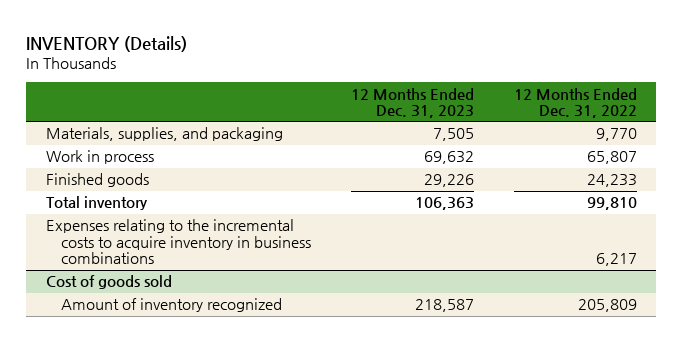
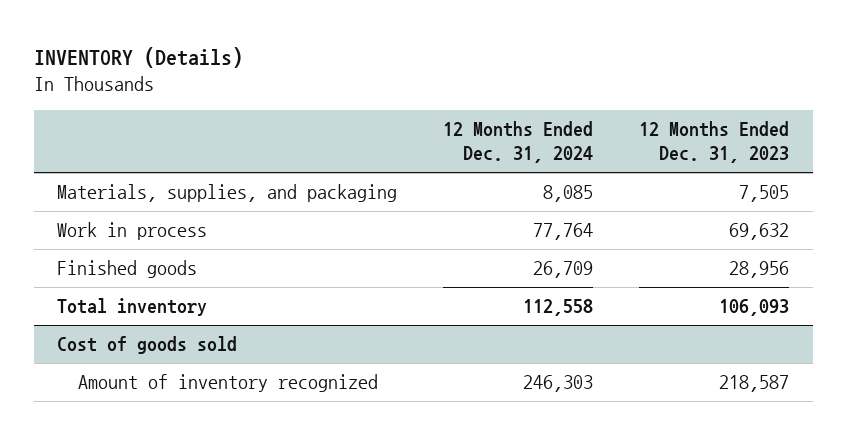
- | 12 Months Ended Dec. 31, 2023 | 12 Months Ended Dec. 31, 2022
+ | 12 Months Ended Dec. 31, 2024 | 12 Months Ended Dec. 31, 2023
- Finished goods | 29,226 | 24,233
- Total inventory | 106,363 | 99,810
- Expenses relating to the incremental costs to acquire inventory in business combinations | | 6,217
+ Finished goods | 26,709 | 28,956
+ Total inventory | 112,558 | 106,093

